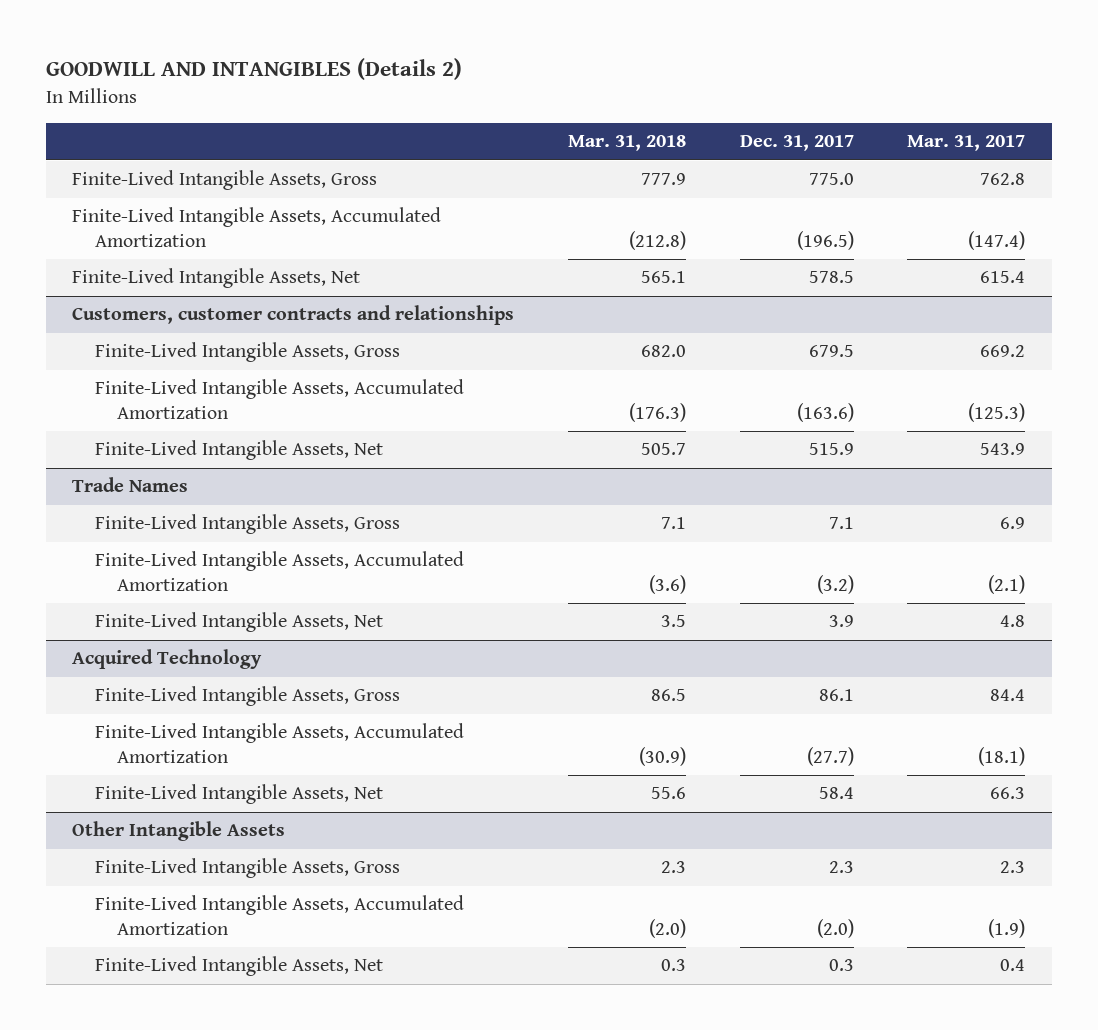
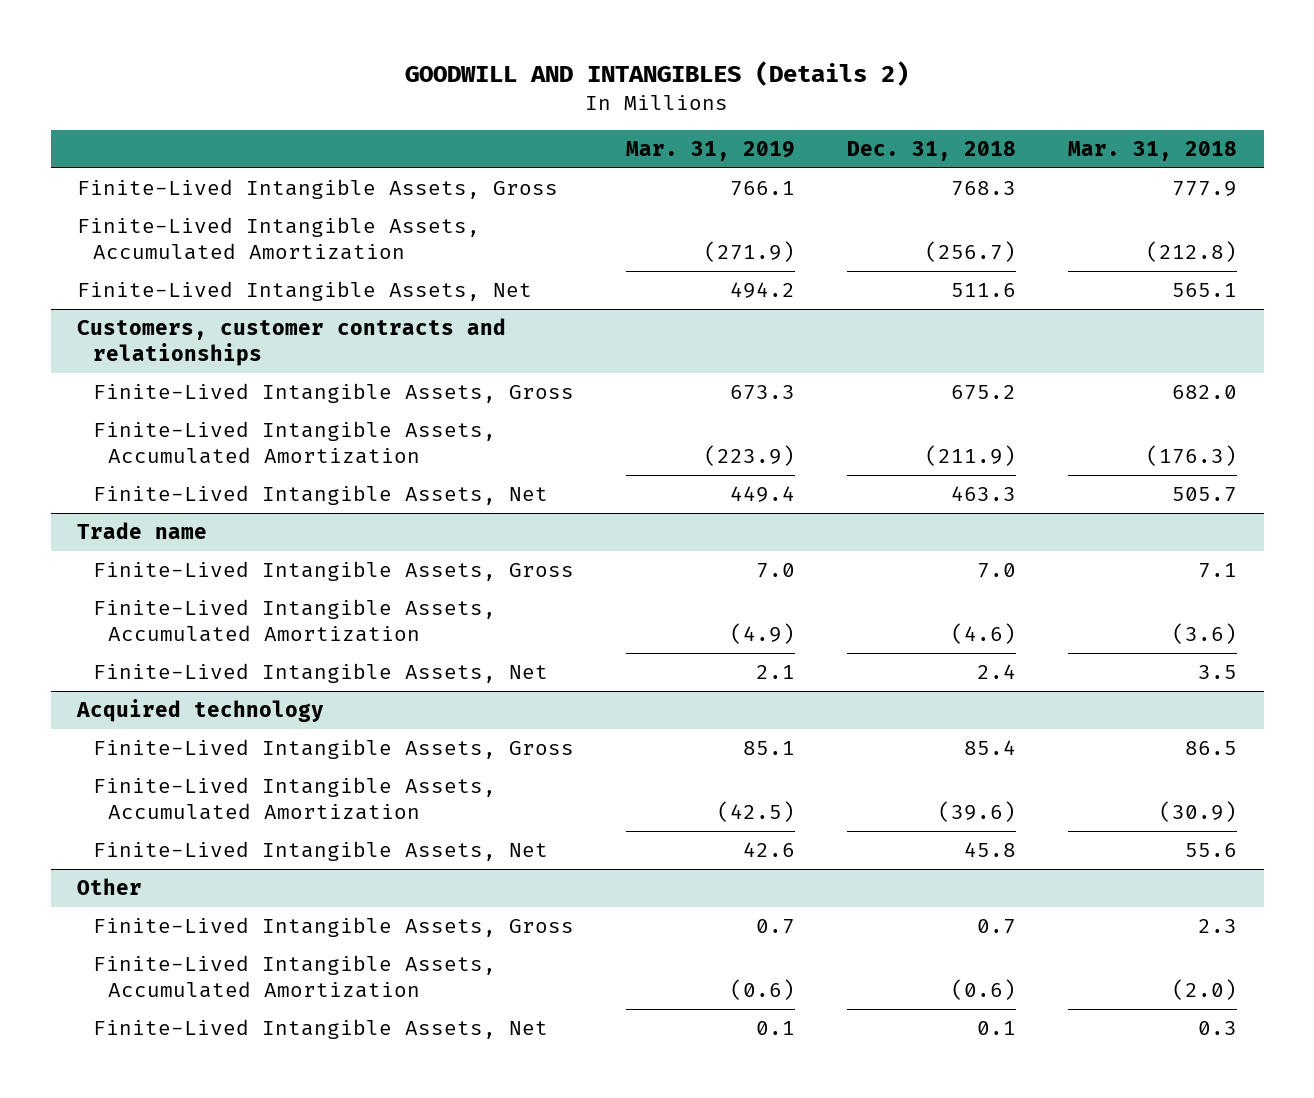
- | Mar. 31, 2018 | Dec. 31, 2017 | Mar. 31, 2017
+ | Mar. 31, 2019 | Dec. 31, 2018 | Mar. 31, 2018
- Trade Names
+ Trade name
- Acquired Technology
+ Acquired technology
- Other Intangible Assets
+ Other

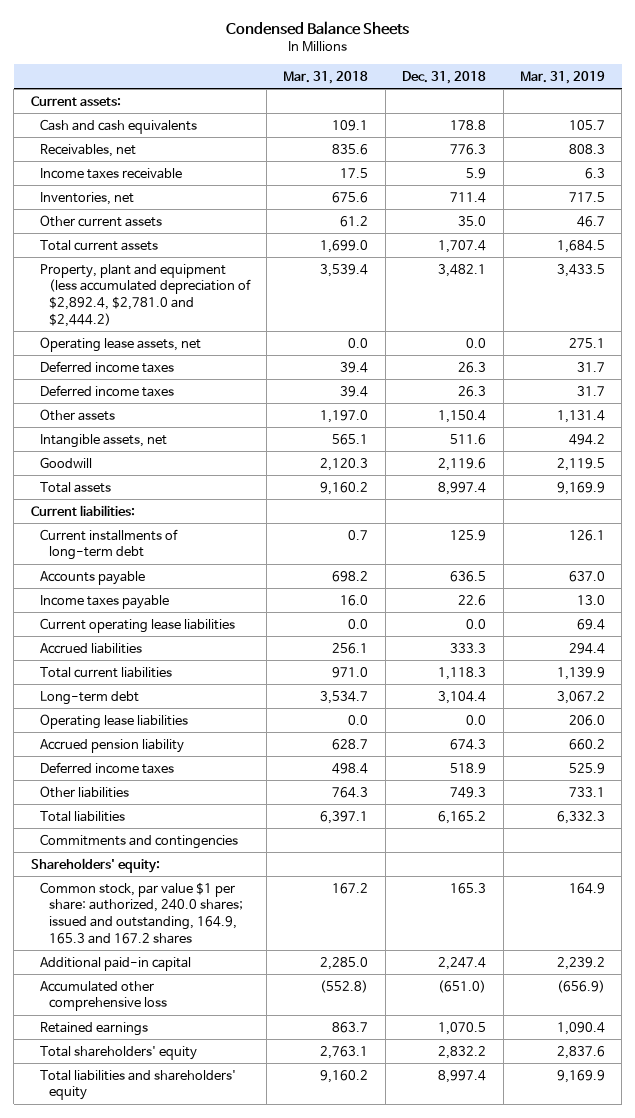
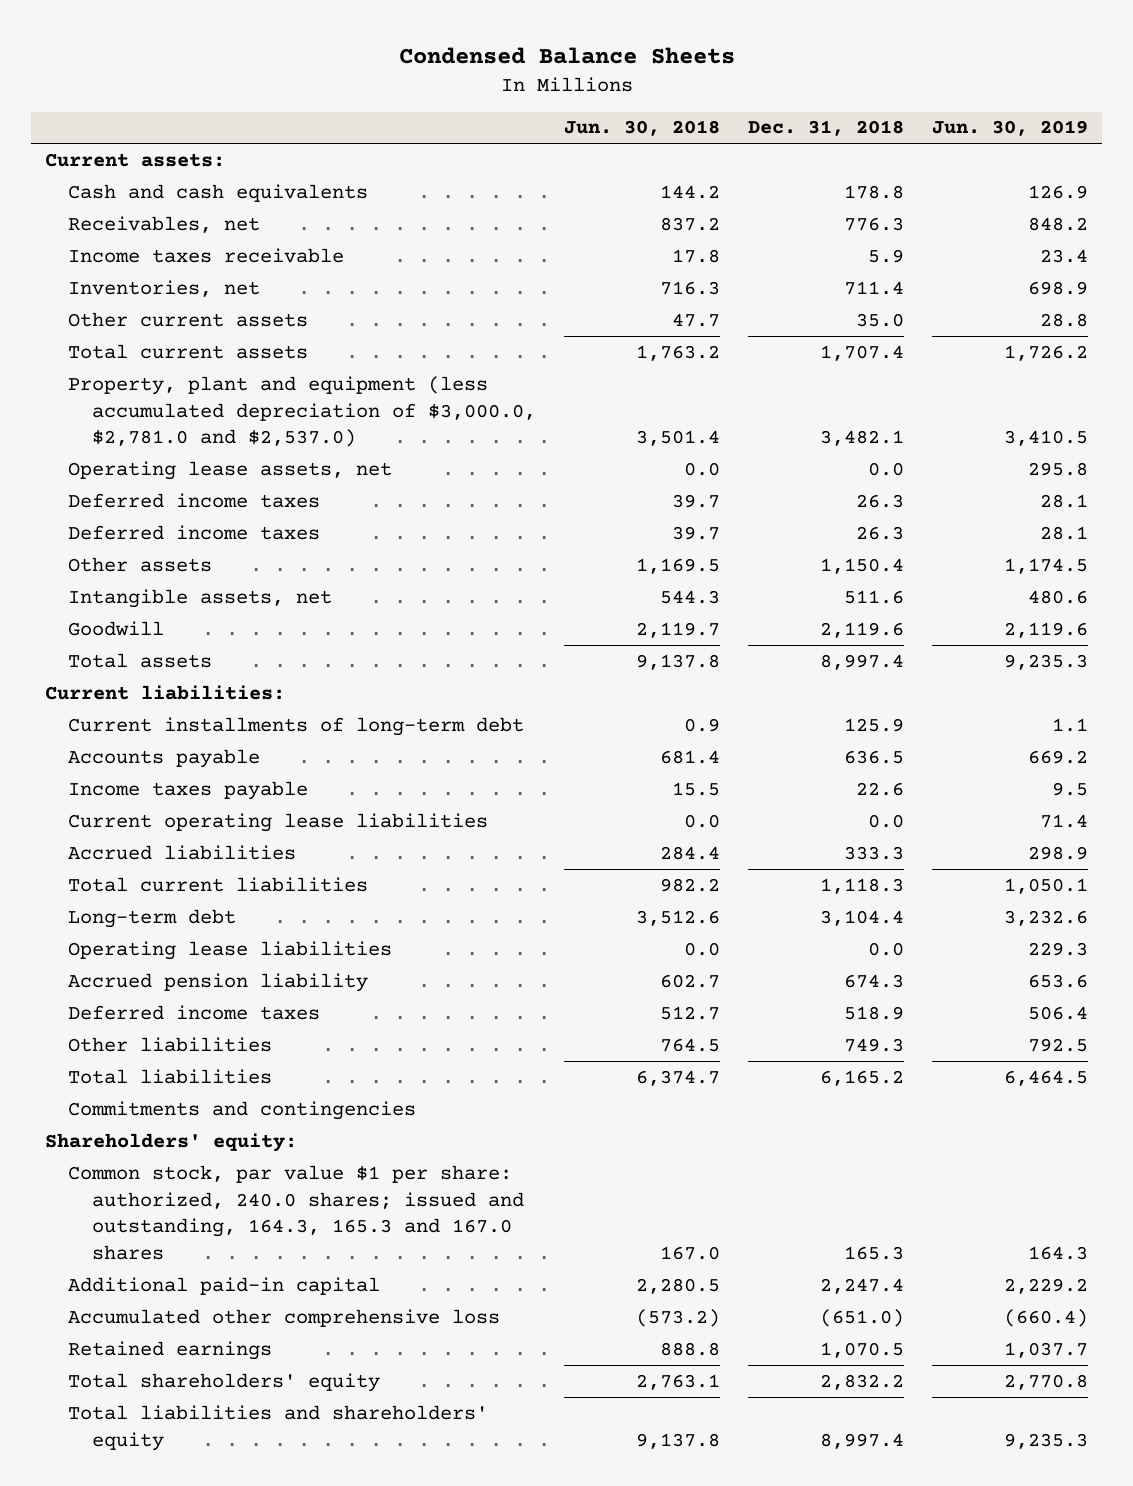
- | Mar. 31, 2018 | Dec. 31, 2018 | Mar. 31, 2019
+ | Jun. 30, 2018 | Dec. 31, 2018 | Jun. 30, 2019
- Property, plant and equipment (less accumulated depreciation of $2,892.4, $2,781.0 and $2,444.2) | 3,539.4 | 3,482.1 | 3,433.5
+ Property, plant and equipment (less accumulated depreciation of $3,000.0, $2,781.0 and $2,537.0) | 3,501.4 | 3,482.1 | 3,410.5
- Common stock, par value $1 per share: authorized, 240.0 shares; issued and outstanding, 164.9, 165.3 and 167.2 shares | 167.2 | 165.3 | 164.9
+ Common stock, par value $1 per share: authorized, 240.0 shares; issued and outstanding, 164.3, 165.3 and 167.0 shares | 167.0 | 165.3 | 164.3

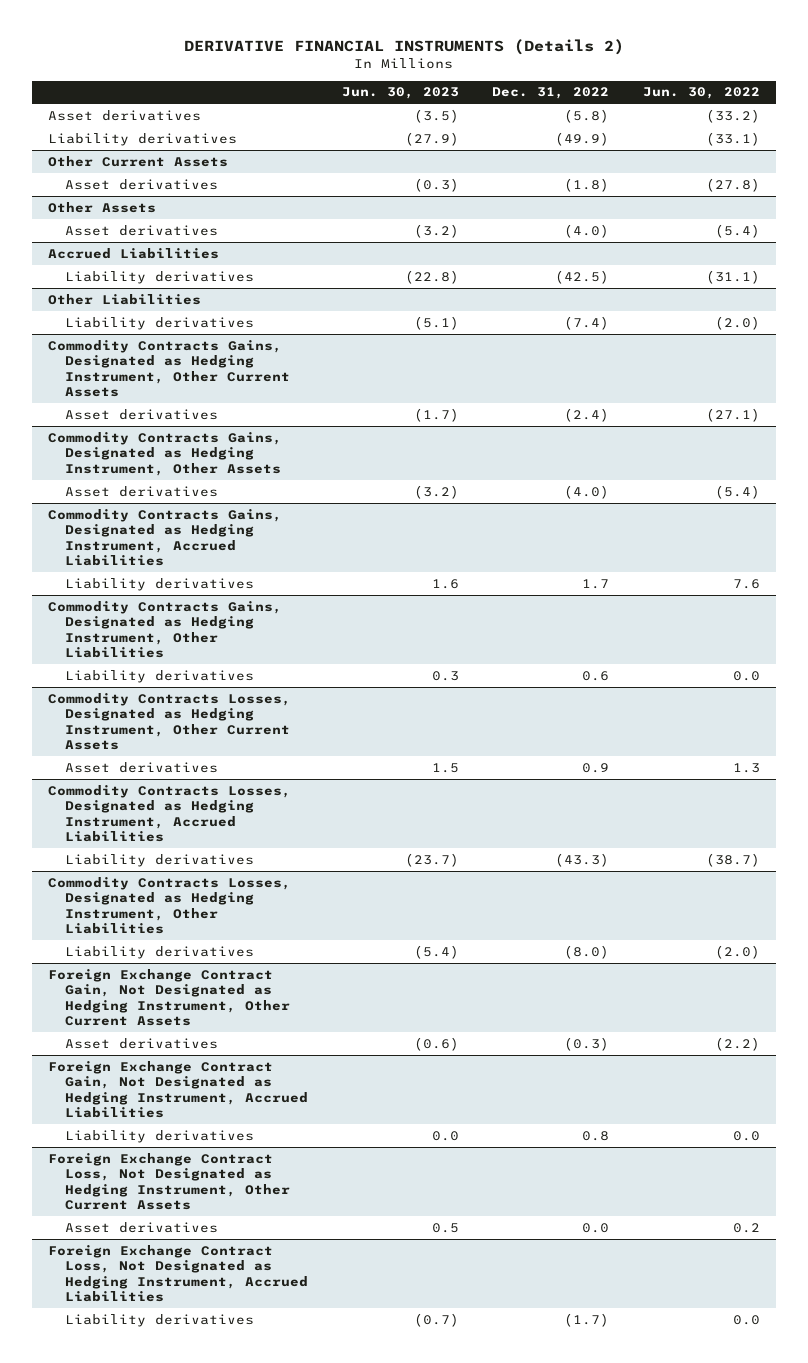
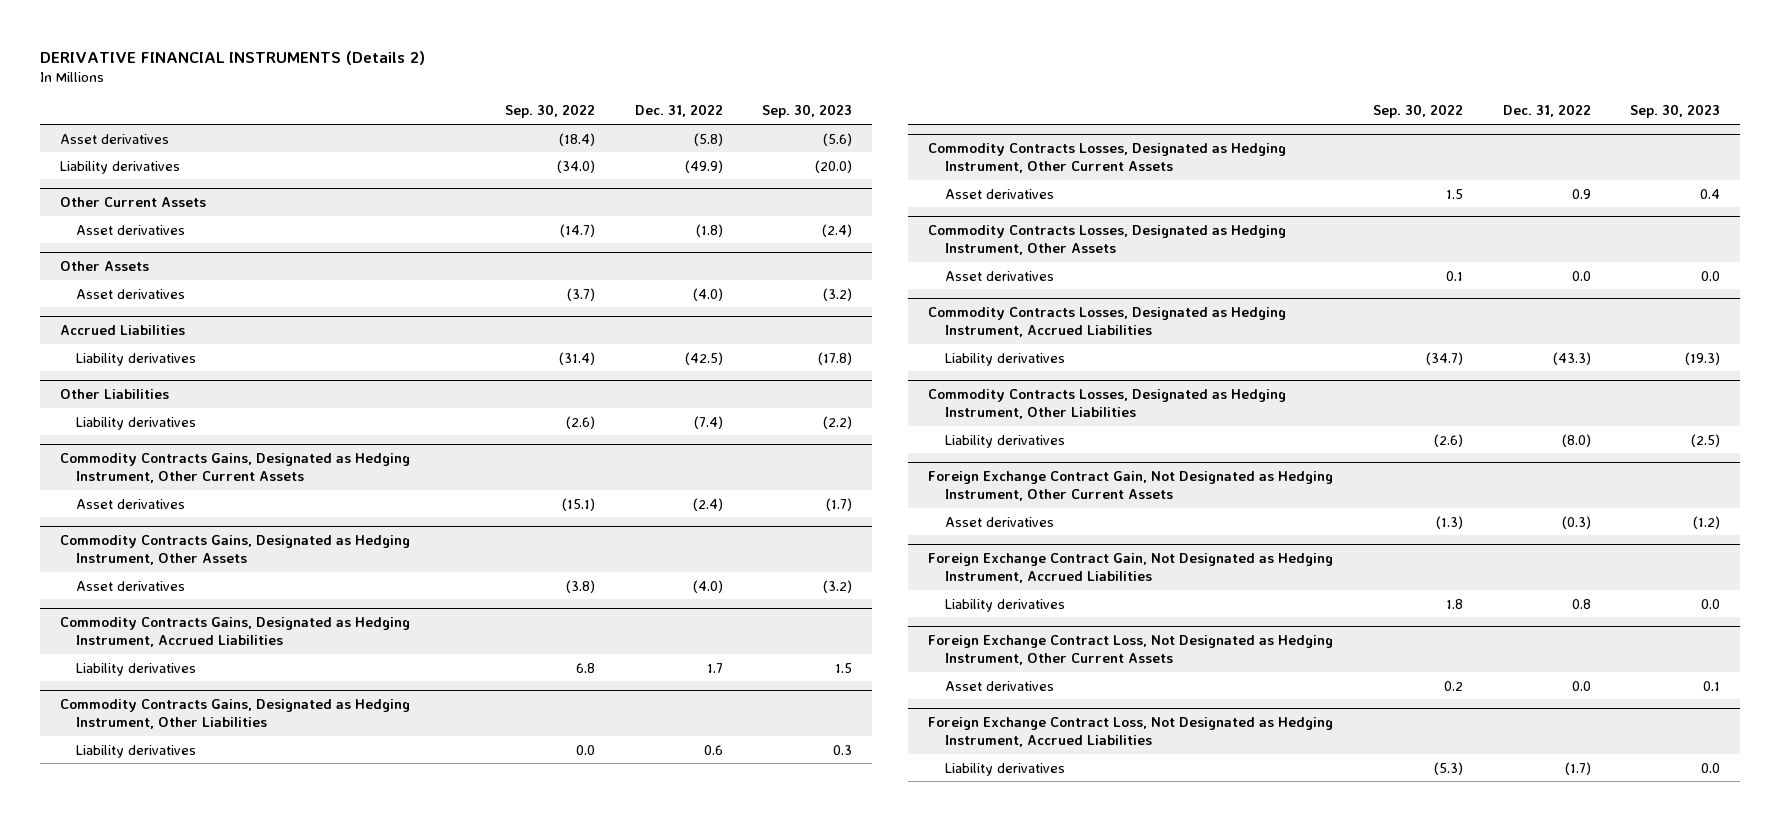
- | Jun. 30, 2023 | Dec. 31, 2022 | Jun. 30, 2022
+ | Sep. 30, 2022 | Dec. 31, 2022 | Sep. 30, 2023
+ Commodity Contracts Losses, Designated as Hedging Instrument, Other Assets
+ Asset derivatives | 0.1 | 0.0 | 0.0

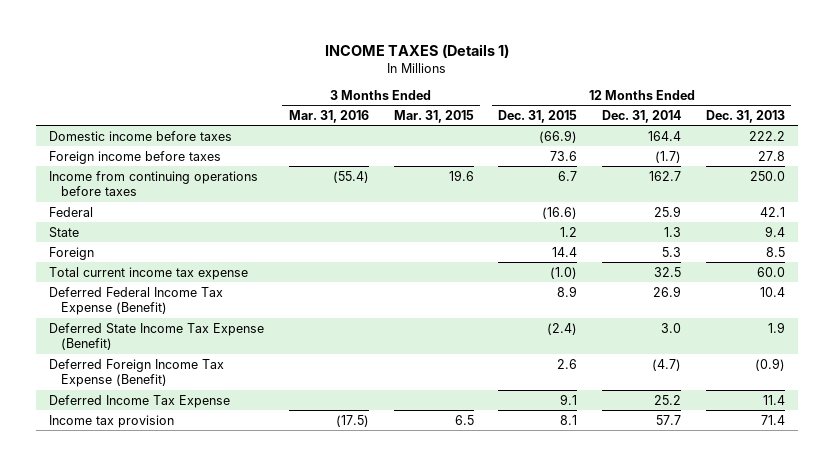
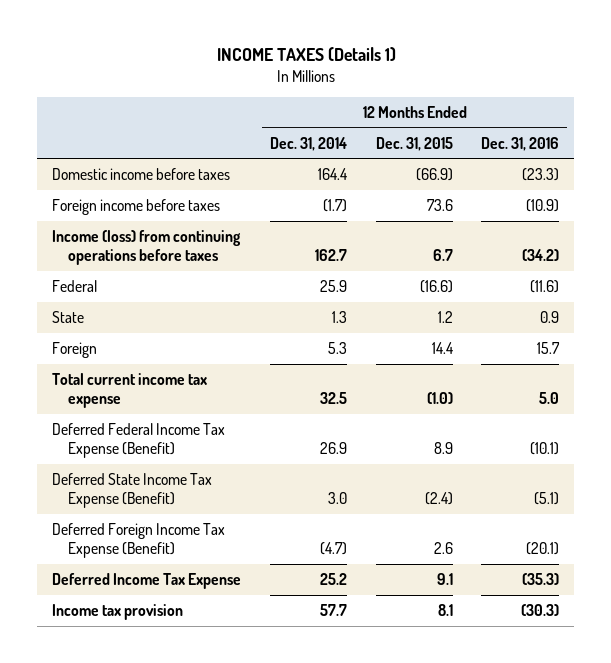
- | 3 Months Ended Mar. 31, 2016 | 3 Months Ended Mar. 31, 2015 | 12 Months Ended Dec. 31, 2015 | 12 Months Ended Dec. 31, 2014 | 12 Months Ended Dec. 31, 2013
+ | 12 Months Ended Dec. 31, 2014 | 12 Months Ended Dec. 31, 2015 | 12 Months Ended Dec. 31, 2016
- Income from continuing operations before taxes | (55.4) | 19.6 | 6.7 | 162.7 | 250.0
+ Income (loss) from continuing operations before taxes | 162.7 | 6.7 | (34.2)

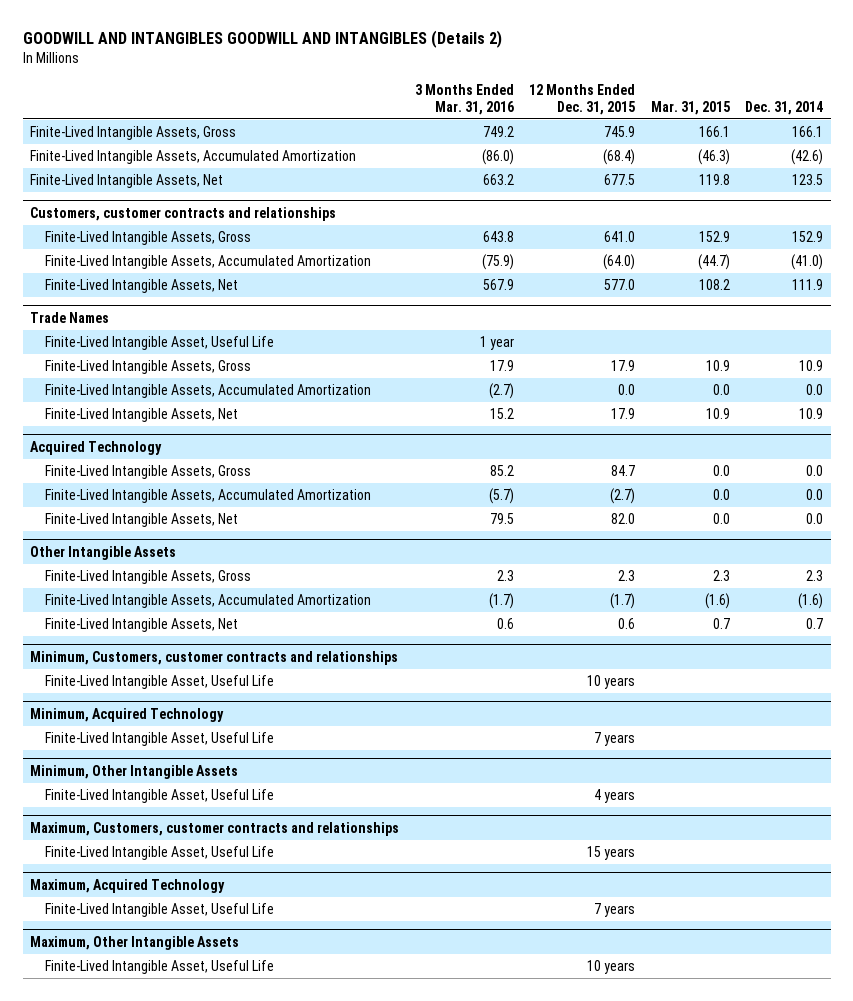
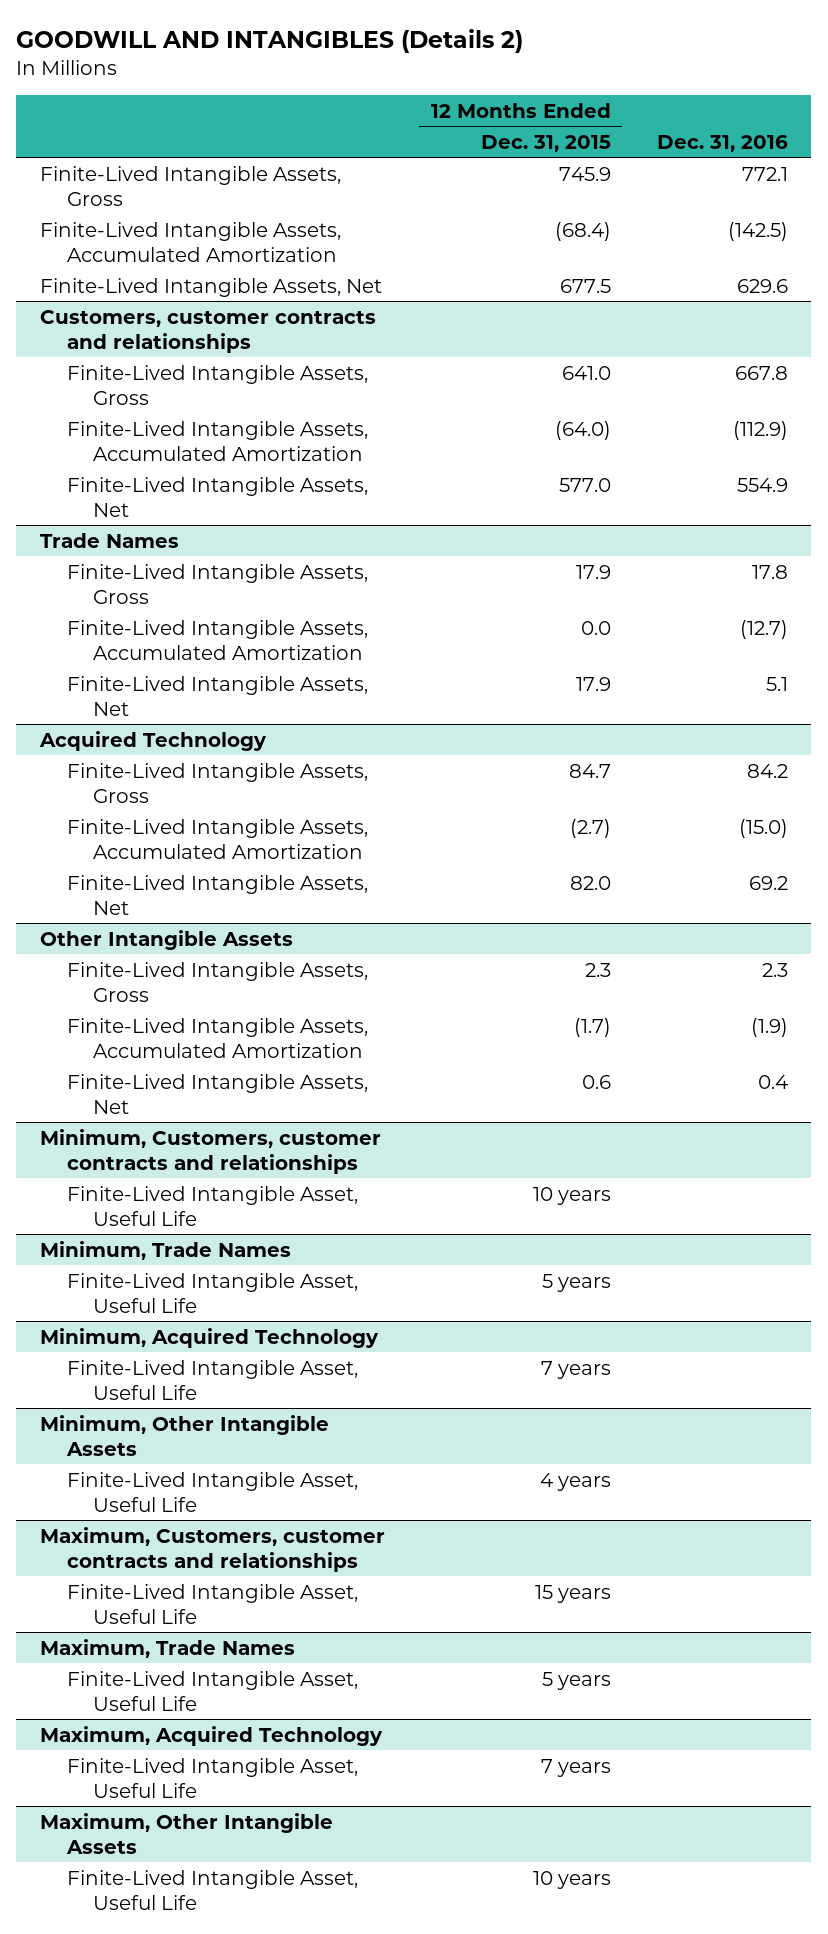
- GOODWILL AND INTANGIBLES GOODWILL AND INTANGIBLES (Details 2)
+ GOODWILL AND INTANGIBLES (Details 2)
- | 3 Months Ended Mar. 31, 2016 | 12 Months Ended Dec. 31, 2015 | Mar. 31, 2015 | Dec. 31, 2014
+ | 12 Months Ended Dec. 31, 2015 | Dec. 31, 2016
@ Trade Names
- Finite-Lived Intangible Asset, Useful Life | 1 year | | |
+ Minimum, Trade Names
+ Finite-Lived Intangible Asset, Useful Life | 5 years |
+ Maximum, Trade Names
+ Finite-Lived Intangible Asset, Useful Life | 5 years |

